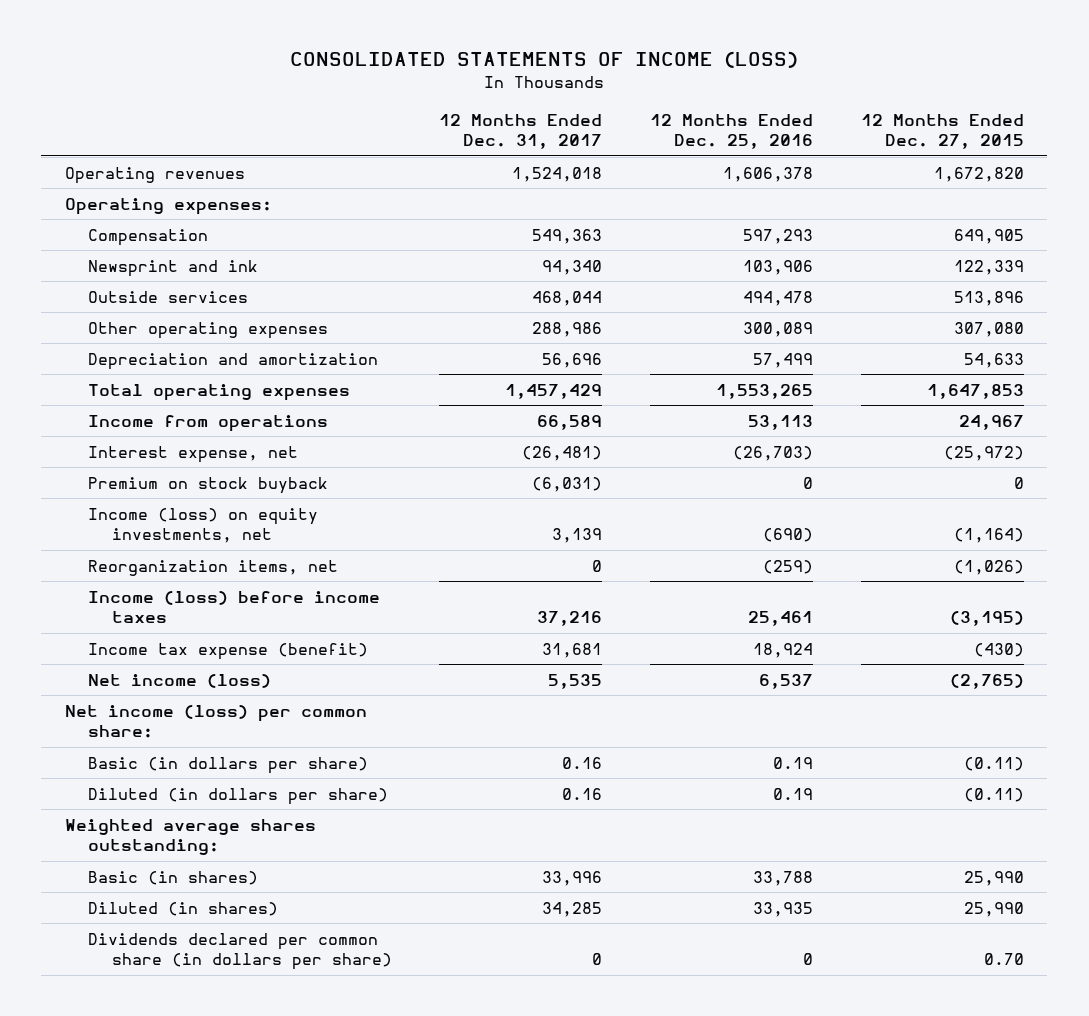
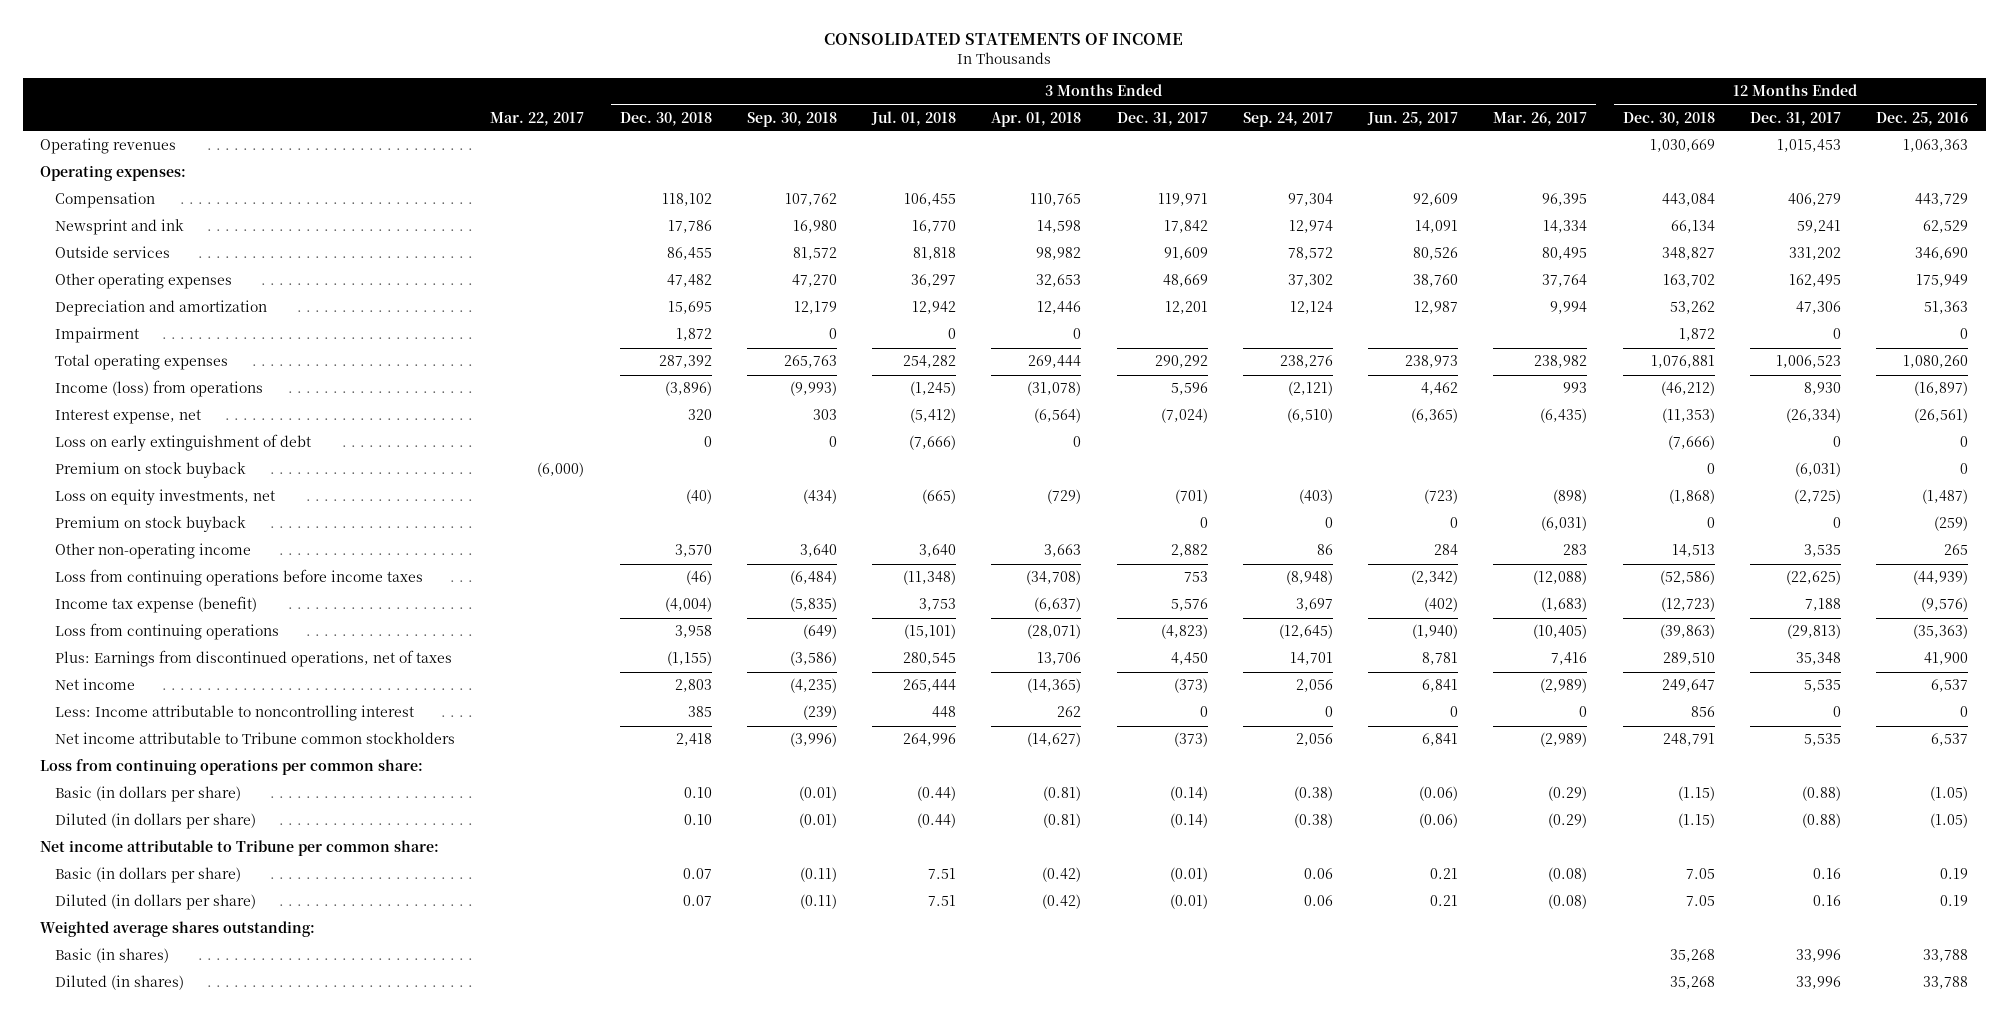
- CONSOLIDATED STATEMENTS OF INCOME (LOSS)
+ CONSOLIDATED STATEMENTS OF INCOME
- | 12 Months Ended Dec. 31, 2017 | 12 Months Ended Dec. 25, 2016 | 12 Months Ended Dec. 27, 2015
+ | Mar. 22, 2017 | 3 Months Ended Dec. 30, 2018 | 3 Months Ended Sep. 30, 2018 | 3 Months Ended Jul. 01, 2018 | 3 Months Ended Apr. 01, 2018 | 3 Months Ended Dec. 31, 2017 | 3 Months Ended Sep. 24, 2017 | 3 Months Ended Jun. 25, 2017 | 3 Months Ended Mar. 26, 2017 | 12 Months Ended Dec. 30, 2018 | 12 Months Ended Dec. 31, 2017 | 12 Months Ended Dec. 25, 2016
- Operating revenues | 1,524,018 | 1,606,378 | 1,672,820
+ Operating revenues | | | | | | | | | | 1,030,669 | 1,015,453 | 1,063,363
- Compensation | 549,363 | 597,293 | 649,905
- Newsprint and ink | 94,340 | 103,906 | 122,339
- Outside services | 468,044 | 494,478 | 513,896
- Other operating expenses | 288,986 | 300,089 | 307,080
- Depreciation and amortization | 56,696 | 57,499 | 54,633
- Total operating expenses | 1,457,429 | 1,553,265 | 1,647,853
- Income from operations | 66,589 | 53,113 | 24,967
- Interest expense, net | (26,481) | (26,703) | (25,972)
+ Compensation | | 118,102 | 107,762 | 106,455 | 110,765 | 119,971 | 97,304 | 92,609 | 96,395 | 443,084 | 406,279 | 443,729
+ Newsprint and ink | | 17,786 | 16,980 | 16,770 | 14,598 | 17,842 | 12,974 | 14,091 | 14,334 | 66,134 | 59,241 | 62,529
+ Outside services | | 86,455 | 81,572 | 81,818 | 98,982 | 91,609 | 78,572 | 80,526 | 80,495 | 348,827 | 331,202 | 346,690
+ Other operating expenses | | 47,482 | 47,270 | 36,297 | 32,653 | 48,669 | 37,302 | 38,760 | 37,764 | 163,702 | 162,495 | 175,949
+ Depreciation and amortization | | 15,695 | 12,179 | 12,942 | 12,446 | 12,201 | 12,124 | 12,987 | 9,994 | 53,262 | 47,306 | 51,363
+ Impairment | | 1,872 | 0 | 0 | 0 | | | | | 1,872 | 0 | 0
+ Total operating expenses | | 287,392 | 265,763 | 254,282 | 269,444 | 290,292 | 238,276 | 238,973 | 238,982 | 1,076,881 | 1,006,523 | 1,080,260
+ Income (loss) from operations | | (3,896) | (9,993) | (1,245) | (31,078) | 5,596 | (2,121) | 4,462 | 993 | (46,212) | 8,930 | (16,897)
+ Interest expense, net | | 320 | 303 | (5,412) | (6,564) | (7,024) | (6,510) | (6,365) | (6,435) | (11,353) | (26,334) | (26,561)
+ Loss on early extinguishment of debt | | 0 | 0 | (7,666) | 0 | | | | | (7,666) | 0 | 0
- Income (loss) on equity investments, net | 3,139 | (690) | (1,164)
- Reorganization items, net | 0 | (259) | (1,026)
- Income (loss) before income taxes | 37,216 | 25,461 | (3,195)
- Income tax expense (benefit) | 31,681 | 18,924 | (430)
- Net income (loss) | 5,535 | 6,537 | (2,765)
- Net income (loss) per common share:
+ Loss on equity investments, net | | (40) | (434) | (665) | (729) | (701) | (403) | (723) | (898) | (1,868) | (2,725) | (1,487)
+ Premium on stock buyback | | | | | | 0 | 0 | 0 | (6,031) | 0 | 0 | (259)
+ Other non-operating income | | 3,570 | 3,640 | 3,640 | 3,663 | 2,882 | 86 | 284 | 283 | 14,513 | 3,535 | 265
+ Loss from continuing operations before income taxes | | (46) | (6,484) | (11,348) | (34,708) | 753 | (8,948) | (2,342) | (12,088) | (52,586) | (22,625) | (44,939)
+ Income tax expense (benefit) | | (4,004) | (5,835) | 3,753 | (6,637) | 5,576 | 3,697 | (402) | (1,683) | (12,723) | 7,188 | (9,576)
+ Loss from continuing operations | | 3,958 | (649) | (15,101) | (28,071) | (4,823) | (12,645) | (1,940) | (10,405) | (39,863) | (29,813) | (35,363)
+ Plus: Earnings from discontinued operations, net of taxes | | (1,155) | (3,586) | 280,545 | 13,706 | 4,450 | 14,701 | 8,781 | 7,416 | 289,510 | 35,348 | 41,900
+ Net income | | 2,803 | (4,235) | 265,444 | (14,365) | (373) | 2,056 | 6,841 | (2,989) | 249,647 | 5,535 | 6,537
+ Less: Income attributable to noncontrolling interest | | 385 | (239) | 448 | 262 | 0 | 0 | 0 | 0 | 856 | 0 | 0
+ Net income attributable to Tribune common stockholders | | 2,418 | (3,996) | 264,996 | (14,627) | (373) | 2,056 | 6,841 | (2,989) | 248,791 | 5,535 | 6,537
+ Loss from continuing operations per common share:
+ Basic (in dollars per share) | | 0.10 | (0.01) | (0.44) | (0.81) | (0.14) | (0.38) | (0.06) | (0.29) | (1.15) | (0.88) | (1.05)
+ Diluted (in dollars per share) | | 0.10 | (0.01) | (0.44) | (0.81) | (0.14) | (0.38) | (0.06) | (0.29) | (1.15) | (0.88) | (1.05)
+ Net income attributable to Tribune per common share:
- Diluted (in shares) | 34,285 | 33,935 | 25,990
- Dividends declared per common share (in dollars per share) | 0 | 0 | 0.70
+ Diluted (in shares) | | | | | | | | | | 35,268 | 33,996 | 33,788

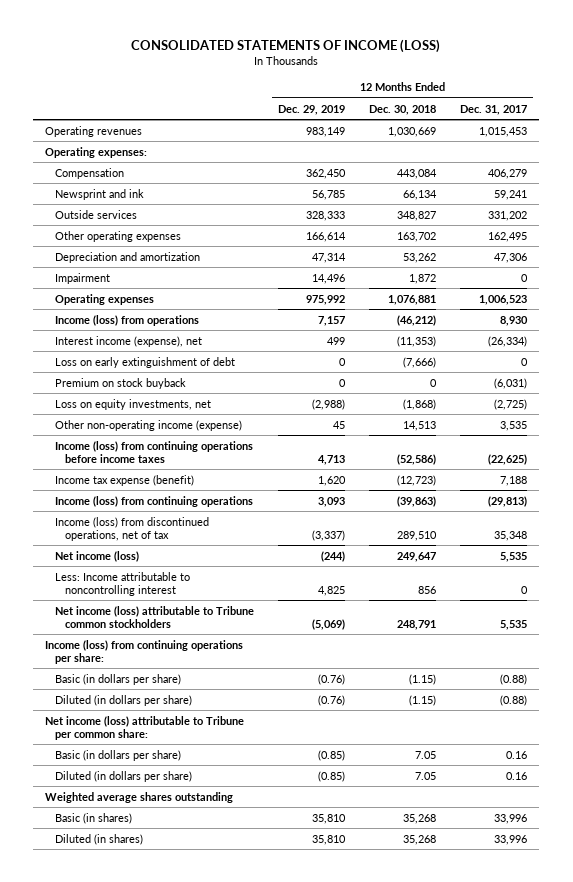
- CONSOLIDATED STATEMENTS OF INCOME
+ CONSOLIDATED STATEMENTS OF INCOME (LOSS)
- | Mar. 22, 2017 | 3 Months Ended Dec. 30, 2018 | 3 Months Ended Sep. 30, 2018 | 3 Months Ended Jul. 01, 2018 | 3 Months Ended Apr. 01, 2018 | 3 Months Ended Dec. 31, 2017 | 3 Months Ended Sep. 24, 2017 | 3 Months Ended Jun. 25, 2017 | 3 Months Ended Mar. 26, 2017 | 12 Months Ended Dec. 30, 2018 | 12 Months Ended Dec. 31, 2017 | 12 Months Ended Dec. 25, 2016
+ | 12 Months Ended Dec. 29, 2019 | 12 Months Ended Dec. 30, 2018 | 12 Months Ended Dec. 31, 2017
- Total operating expenses | | 287,392 | 265,763 | 254,282 | 269,444 | 290,292 | 238,276 | 238,973 | 238,982 | 1,076,881 | 1,006,523 | 1,080,260
+ Operating expenses | 975,992 | 1,076,881 | 1,006,523
- Interest expense, net | | 320 | 303 | (5,412) | (6,564) | (7,024) | (6,510) | (6,365) | (6,435) | (11,353) | (26,334) | (26,561)
+ Interest income (expense), net | 499 | (11,353) | (26,334)
- Premium on stock buyback | | | | | | 0 | 0 | 0 | (6,031) | 0 | 0 | (259)
- Other non-operating income | | 3,570 | 3,640 | 3,640 | 3,663 | 2,882 | 86 | 284 | 283 | 14,513 | 3,535 | 265
- Loss from continuing operations before income taxes | | (46) | (6,484) | (11,348) | (34,708) | 753 | (8,948) | (2,342) | (12,088) | (52,586) | (22,625) | (44,939)
+ Other non-operating income (expense) | 45 | 14,513 | 3,535
+ Income (loss) from continuing operations before income taxes | 4,713 | (52,586) | (22,625)
- Loss from continuing operations | | 3,958 | (649) | (15,101) | (28,071) | (4,823) | (12,645) | (1,940) | (10,405) | (39,863) | (29,813) | (35,363)
- Plus: Earnings from discontinued operations, net of taxes | | (1,155) | (3,586) | 280,545 | 13,706 | 4,450 | 14,701 | 8,781 | 7,416 | 289,510 | 35,348 | 41,900
- Net income | | 2,803 | (4,235) | 265,444 | (14,365) | (373) | 2,056 | 6,841 | (2,989) | 249,647 | 5,535 | 6,537
+ Income (loss) from continuing operations | 3,093 | (39,863) | (29,813)
+ Income (loss) from discontinued operations, net of tax | (3,337) | 289,510 | 35,348
+ Net income (loss) | (244) | 249,647 | 5,535
- Net income attributable to Tribune common stockholders | | 2,418 | (3,996) | 264,996 | (14,627) | (373) | 2,056 | 6,841 | (2,989) | 248,791 | 5,535 | 6,537
- Loss from continuing operations per common share:
+ Net income (loss) attributable to Tribune common stockholders | (5,069) | 248,791 | 5,535
+ Income (loss) from continuing operations per share:
- Net income attributable to Tribune per common share:
+ Net income (loss) attributable to Tribune per common share:
- Weighted average shares outstanding:
+ Weighted average shares outstanding

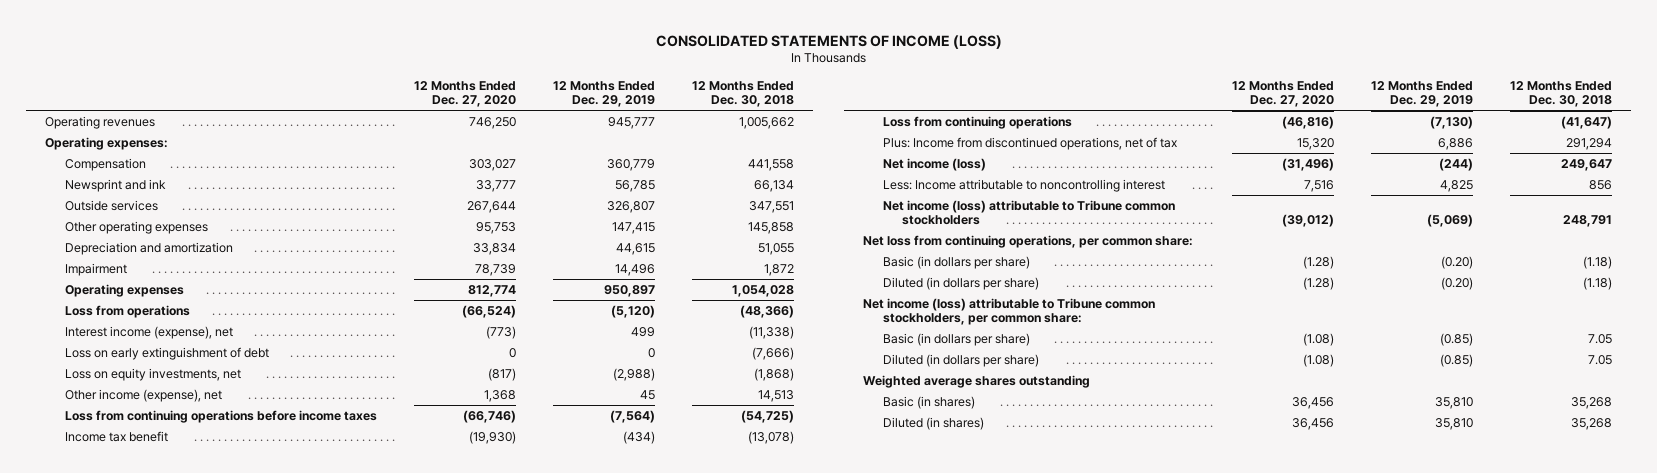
- | 12 Months Ended Dec. 29, 2019 | 12 Months Ended Dec. 30, 2018 | 12 Months Ended Dec. 31, 2017
+ | 12 Months Ended Dec. 27, 2020 | 12 Months Ended Dec. 29, 2019 | 12 Months Ended Dec. 30, 2018
- Operating revenues | 983,149 | 1,030,669 | 1,015,453
+ Operating revenues | 746,250 | 945,777 | 1,005,662
- Compensation | 362,450 | 443,084 | 406,279
+ Compensation | 303,027 | 360,779 | 441,558
- Outside services | 328,333 | 348,827 | 331,202
- Other operating expenses | 166,614 | 163,702 | 162,495
- Depreciation and amortization | 47,314 | 53,262 | 47,306
+ Outside services | 267,644 | 326,807 | 347,551
+ Other operating expenses | 95,753 | 147,415 | 145,858
+ Depreciation and amortization | 33,834 | 44,615 | 51,055
- Operating expenses | 975,992 | 1,076,881 | 1,006,523
- Income (loss) from operations | 7,157 | (46,212) | 8,930
- Interest income (expense), net | 499 | (11,353) | (26,334)
+ Operating expenses | 812,774 | 950,897 | 1,054,028
+ Loss from operations | (66,524) | (5,120) | (48,366)
+ Interest income (expense), net | (773) | 499 | (11,338)
- Premium on stock buyback | 0 | 0 | (6,031)
- Other non-operating income (expense) | 45 | 14,513 | 3,535
- Income (loss) from continuing operations before income taxes | 4,713 | (52,586) | (22,625)
- Income tax expense (benefit) | 1,620 | (12,723) | 7,188
- Income (loss) from continuing operations | 3,093 | (39,863) | (29,813)
- Income (loss) from discontinued operations, net of tax | (3,337) | 289,510 | 35,348
+ Other income (expense), net | 1,368 | 45 | 14,513
+ Loss from continuing operations before income taxes | (66,746) | (7,564) | (54,725)
+ Income tax benefit | (19,930) | (434) | (13,078)
+ Loss from continuing operations | (46,816) | (7,130) | (41,647)
+ Plus: Income from discontinued operations, net of tax | 15,320 | 6,886 | 291,294
- Income (loss) from continuing operations per share:
- Basic (in dollars per share) | (0.76) | (1.15) | (0.88)
- Diluted (in dollars per share) | (0.76) | (1.15) | (0.88)
- Net income (loss) attributable to Tribune per common share:
+ Net loss from continuing operations, per common share:
+ Basic (in dollars per share) | (1.28) | (0.20) | (1.18)
+ Diluted (in dollars per share) | (1.28) | (0.20) | (1.18)
+ Net income (loss) attributable to Tribune common stockholders, per common share:

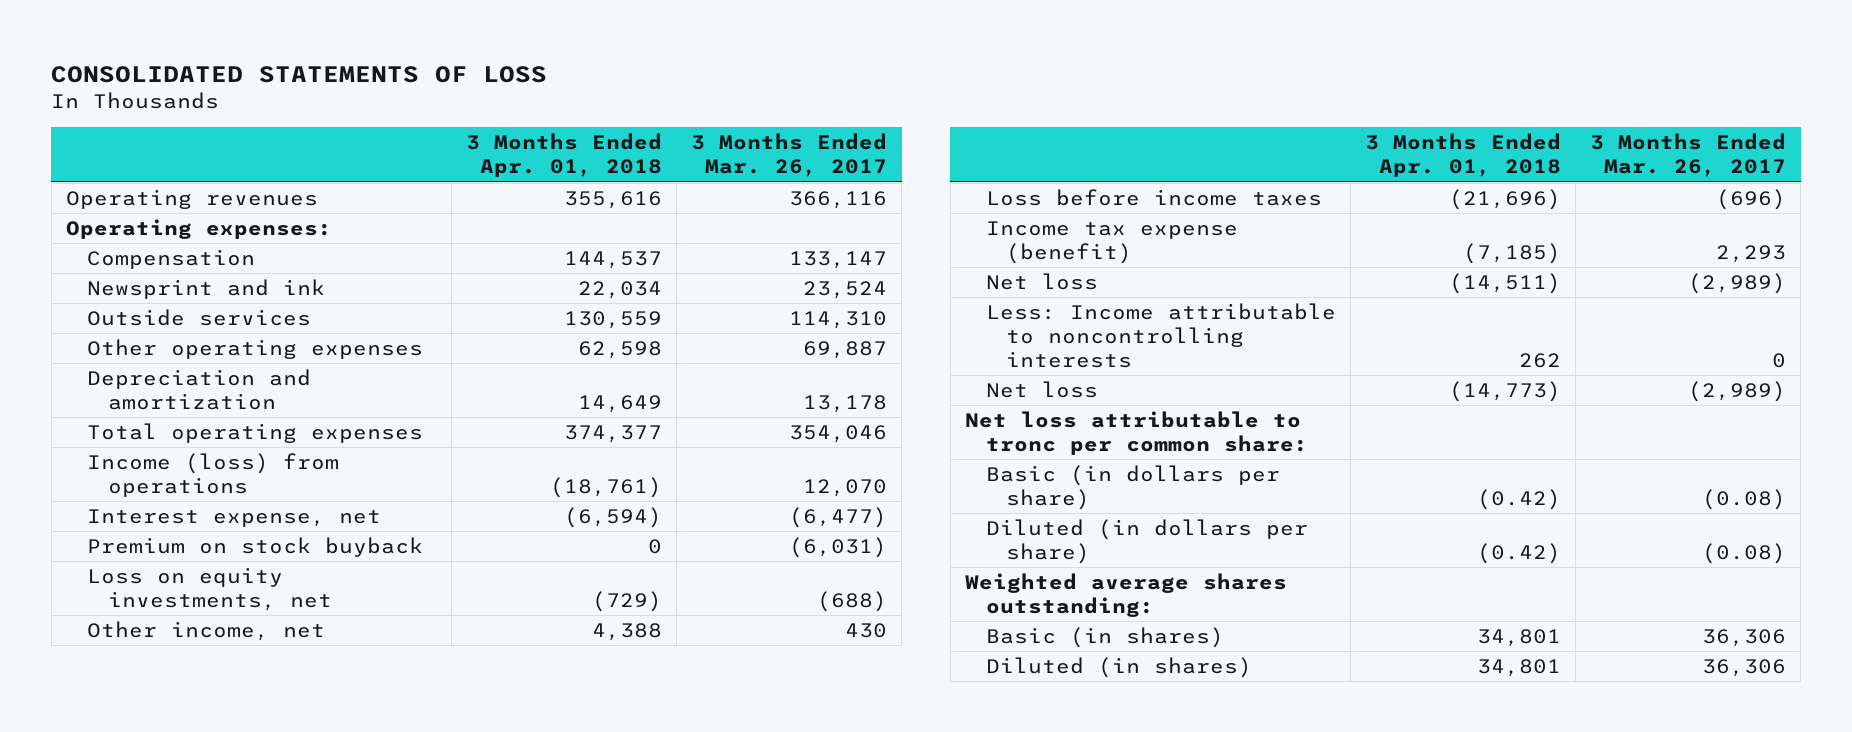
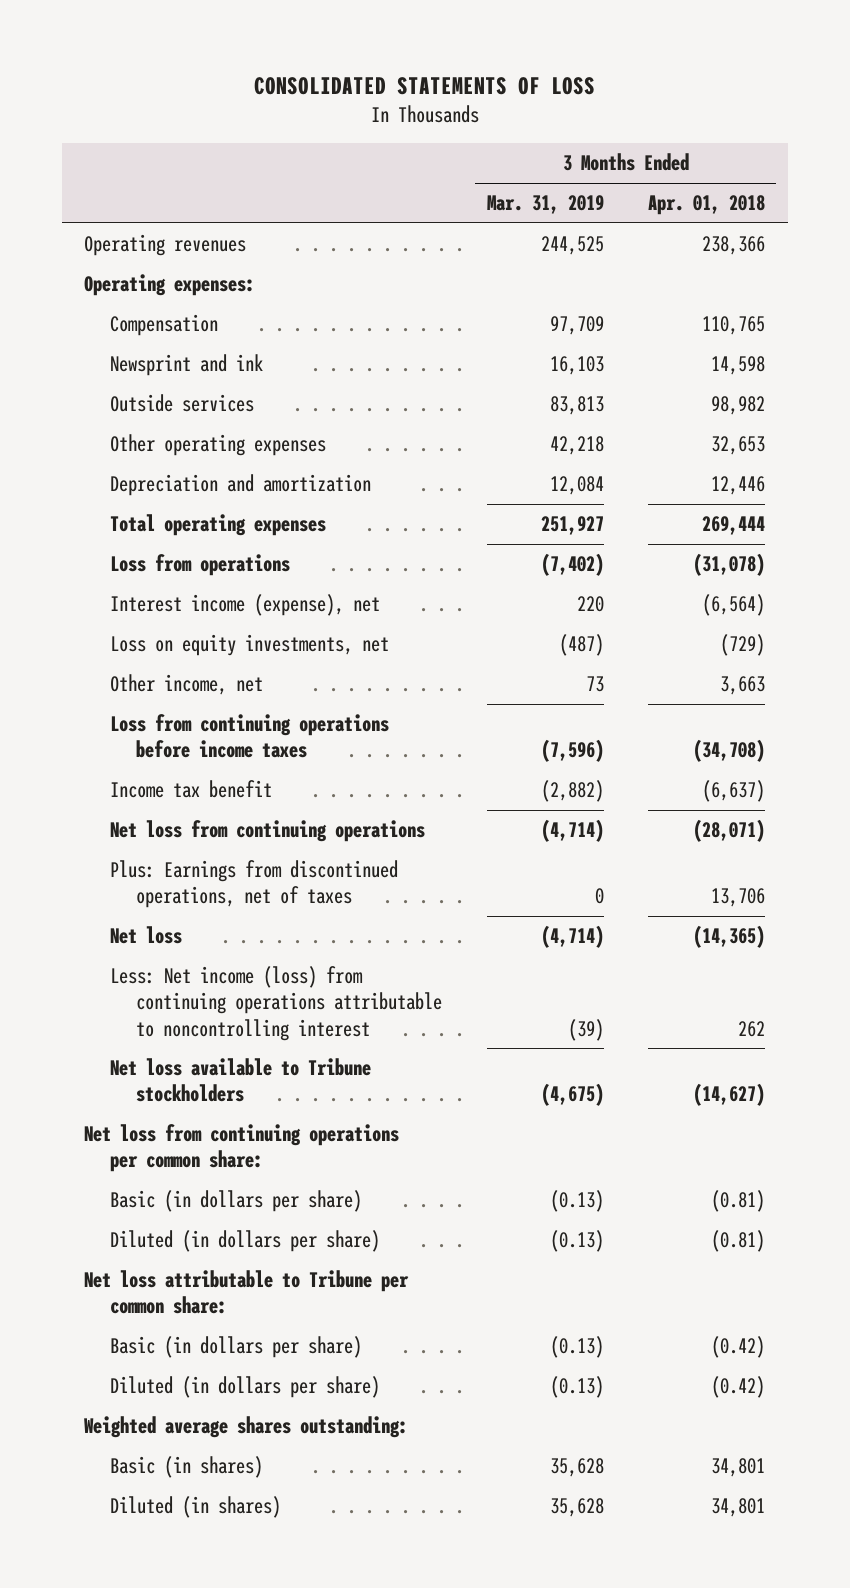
- | 3 Months Ended Apr. 01, 2018 | 3 Months Ended Mar. 26, 2017
+ | 3 Months Ended Mar. 31, 2019 | 3 Months Ended Apr. 01, 2018
- Operating revenues | 355,616 | 366,116
+ Operating revenues | 244,525 | 238,366
- Compensation | 144,537 | 133,147
- Newsprint and ink | 22,034 | 23,524
- Outside services | 130,559 | 114,310
- Other operating expenses | 62,598 | 69,887
- Depreciation and amortization | 14,649 | 13,178
- Total operating expenses | 374,377 | 354,046
- Income (loss) from operations | (18,761) | 12,070
- Interest expense, net | (6,594) | (6,477)
- Premium on stock buyback | 0 | (6,031)
+ Compensation | 97,709 | 110,765
+ Newsprint and ink | 16,103 | 14,598
+ Outside services | 83,813 | 98,982
+ Other operating expenses | 42,218 | 32,653
+ Depreciation and amortization | 12,084 | 12,446
+ Total operating expenses | 251,927 | 269,444
+ Loss from operations | (7,402) | (31,078)
+ Interest income (expense), net | 220 | (6,564)
- Other income, net | 4,388 | 430
- Loss before income taxes | (21,696) | (696)
- Income tax expense (benefit) | (7,185) | 2,293
- Net loss | (14,511) | (2,989)
- Less: Income attributable to noncontrolling interests | 262 | 0
- Net loss | (14,773) | (2,989)
- Net loss attributable to tronc per common share:
+ Other income, net | 73 | 3,663
+ Loss from continuing operations before income taxes | (7,596) | (34,708)
+ Income tax benefit | (2,882) | (6,637)
+ Net loss from continuing operations | (4,714) | (28,071)
+ Plus: Earnings from discontinued operations, net of taxes | 0 | 13,706
+ Net loss | (4,714) | (14,365)
+ Less: Net income (loss) from continuing operations attributable to noncontrolling interest | (39) | 262
+ Net loss available to Tribune stockholders | (4,675) | (14,627)
+ Net loss from continuing operations per common share:
+ Basic (in dollars per share) | (0.13) | (0.81)
+ Diluted (in dollars per share) | (0.13) | (0.81)
+ Net loss attributable to Tribune per common share:

